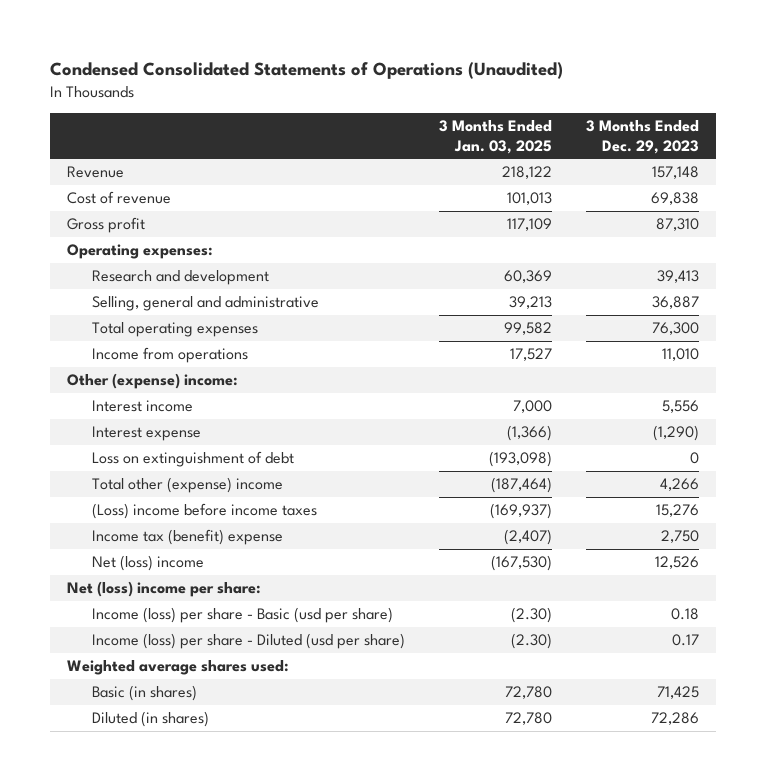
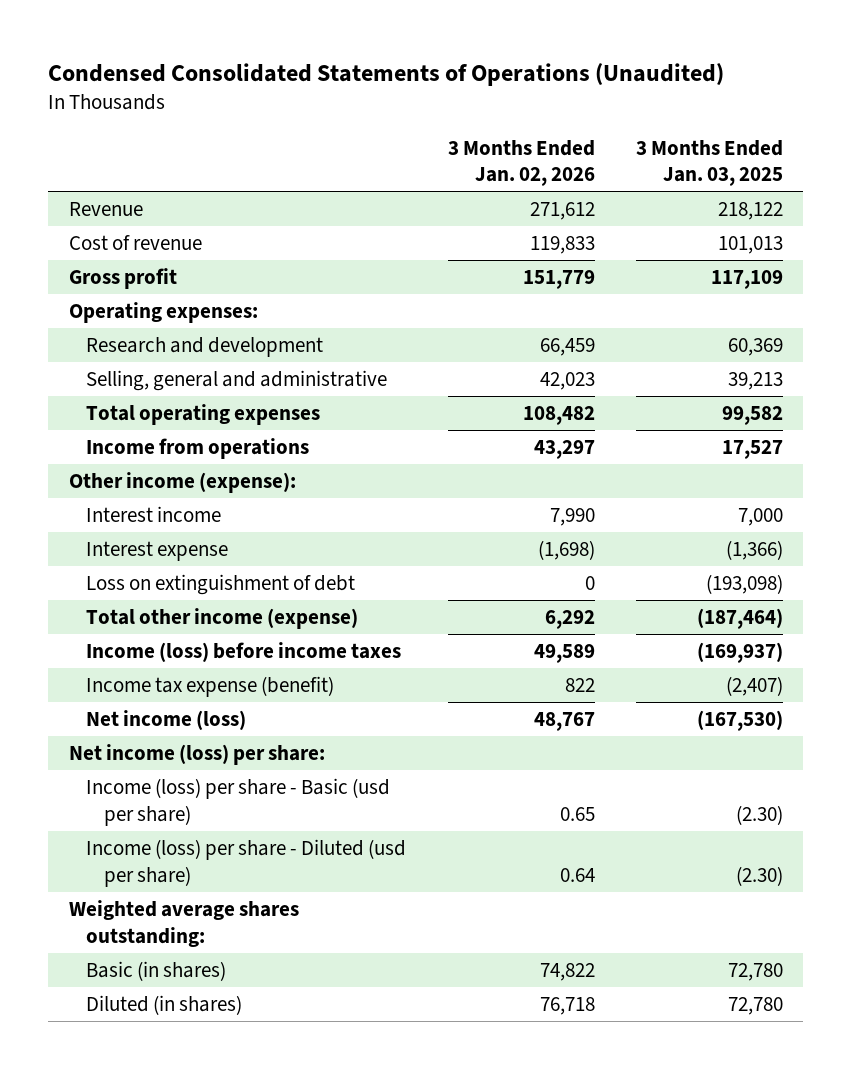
- | 3 Months Ended Jan. 03, 2025 | 3 Months Ended Dec. 29, 2023
+ | 3 Months Ended Jan. 02, 2026 | 3 Months Ended Jan. 03, 2025
- Other (expense) income:
+ Other income (expense):
- Total other (expense) income | (187,464) | 4,266
- (Loss) income before income taxes | (169,937) | 15,276
- Income tax (benefit) expense | (2,407) | 2,750
- Net (loss) income | (167,530) | 12,526
- Net (loss) income per share:
+ Total other income (expense) | 6,292 | (187,464)
+ Income (loss) before income taxes | 49,589 | (169,937)
+ Income tax expense (benefit) | 822 | (2,407)
+ Net income (loss) | 48,767 | (167,530)
+ Net income (loss) per share:
- Weighted average shares used:
+ Weighted average shares outstanding:

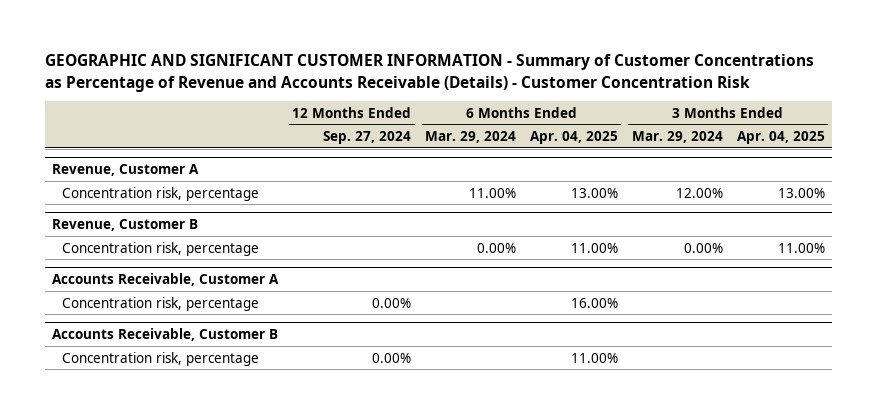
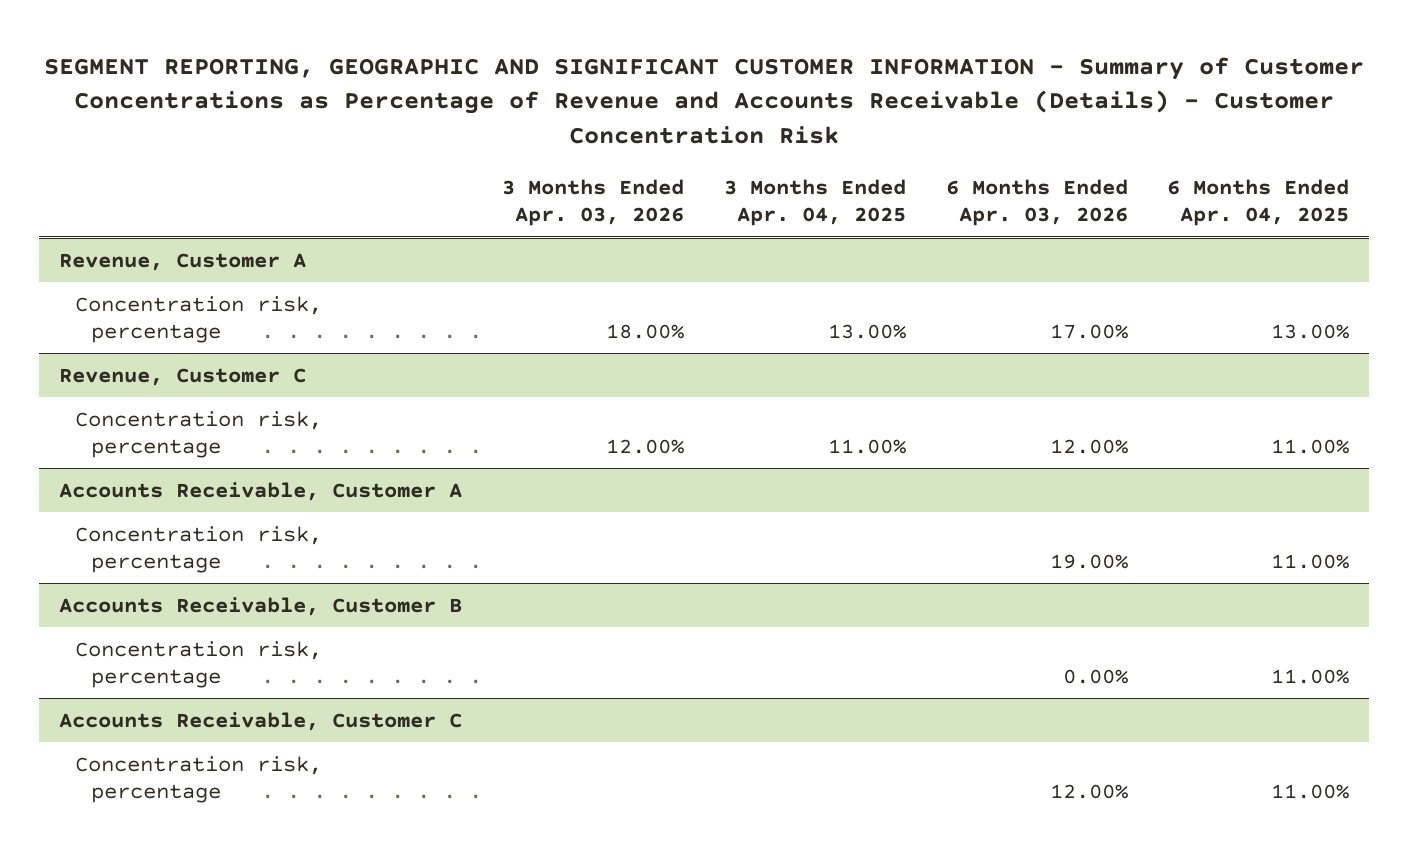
- GEOGRAPHIC AND SIGNIFICANT CUSTOMER INFORMATION - Summary of Customer Concentrations as Percentage of Revenue and Accounts Receivable (Details) - Customer Concentration Risk
+ SEGMENT REPORTING, GEOGRAPHIC AND SIGNIFICANT CUSTOMER INFORMATION - Summary of Customer Concentrations as Percentage of Revenue and Accounts Receivable (Details) - Customer Concentration Risk
- | 12 Months Ended Sep. 27, 2024 | 6 Months Ended Mar. 29, 2024 | 6 Months Ended Apr. 04, 2025 | 3 Months Ended Mar. 29, 2024 | 3 Months Ended Apr. 04, 2025
+ | 3 Months Ended Apr. 03, 2026 | 3 Months Ended Apr. 04, 2025 | 6 Months Ended Apr. 03, 2026 | 6 Months Ended Apr. 04, 2025
- Revenue, Customer B
+ Revenue, Customer C
@ Accounts Receivable, Customer A
- Concentration risk, percentage | 0.00% | | 16.00% | |
+ Concentration risk, percentage | | | 19.00% | 11.00%
+ Accounts Receivable, Customer C
+ Concentration risk, percentage | | | 12.00% | 11.00%

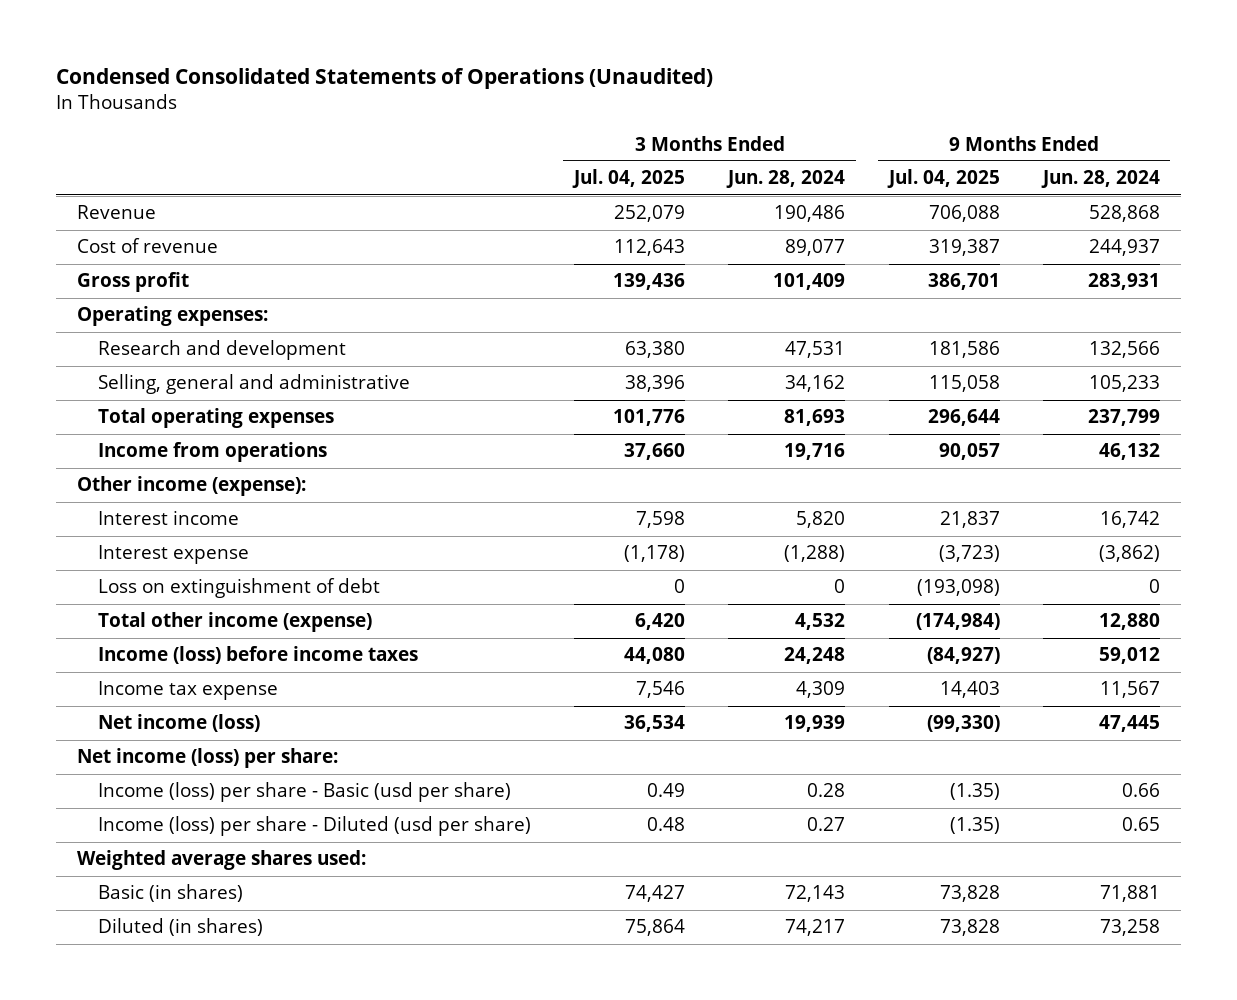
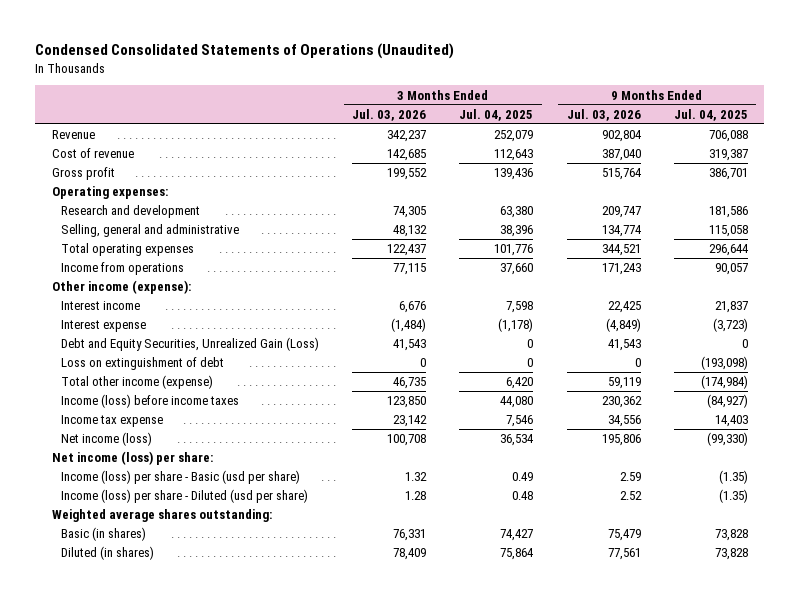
- | 3 Months Ended Jul. 04, 2025 | 3 Months Ended Jun. 28, 2024 | 9 Months Ended Jul. 04, 2025 | 9 Months Ended Jun. 28, 2024
+ | 3 Months Ended Jul. 03, 2026 | 3 Months Ended Jul. 04, 2025 | 9 Months Ended Jul. 03, 2026 | 9 Months Ended Jul. 04, 2025
+ Debt and Equity Securities, Unrealized Gain (Loss) | 41,543 | 0 | 41,543 | 0
- Weighted average shares used:
+ Weighted average shares outstanding:

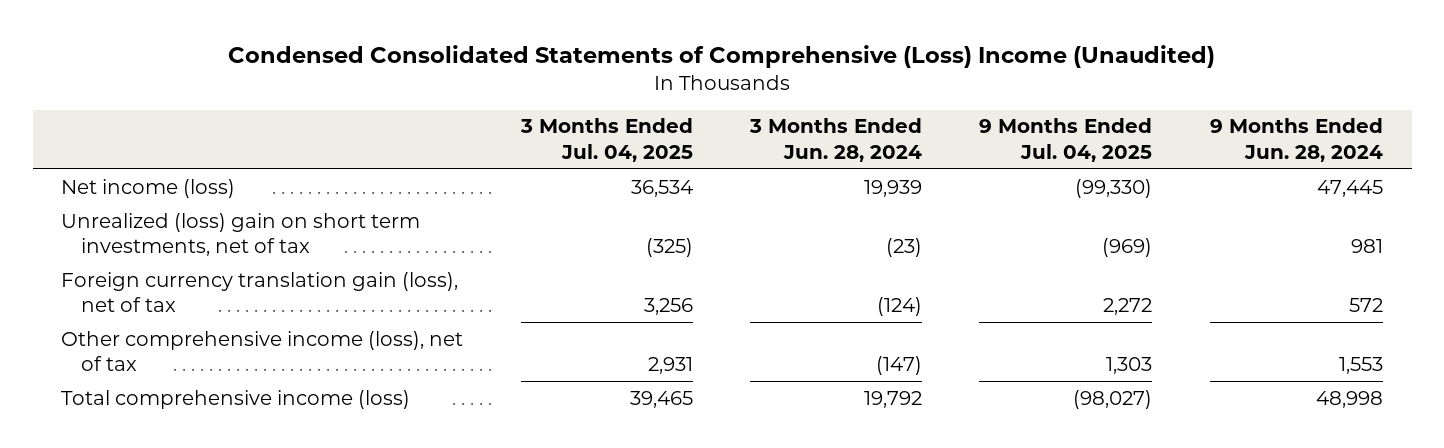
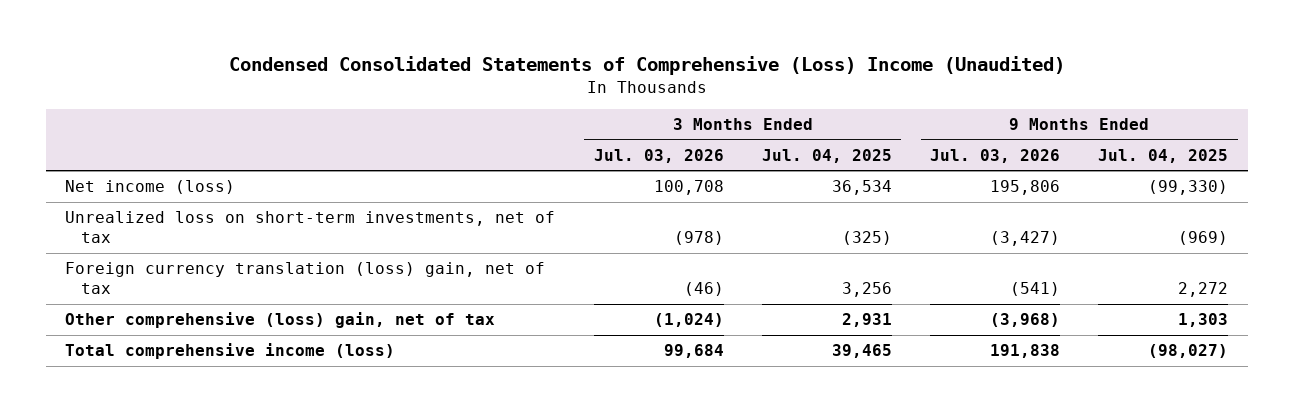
- | 3 Months Ended Jul. 04, 2025 | 3 Months Ended Jun. 28, 2024 | 9 Months Ended Jul. 04, 2025 | 9 Months Ended Jun. 28, 2024
+ | 3 Months Ended Jul. 03, 2026 | 3 Months Ended Jul. 04, 2025 | 9 Months Ended Jul. 03, 2026 | 9 Months Ended Jul. 04, 2025
- Unrealized (loss) gain on short term investments, net of tax | (325) | (23) | (969) | 981
- Foreign currency translation gain (loss), net of tax | 3,256 | (124) | 2,272 | 572
- Other comprehensive income (loss), net of tax | 2,931 | (147) | 1,303 | 1,553
+ Unrealized loss on short-term investments, net of tax | (978) | (325) | (3,427) | (969)
+ Foreign currency translation (loss) gain, net of tax | (46) | 3,256 | (541) | 2,272
+ Other comprehensive (loss) gain, net of tax | (1,024) | 2,931 | (3,968) | 1,303

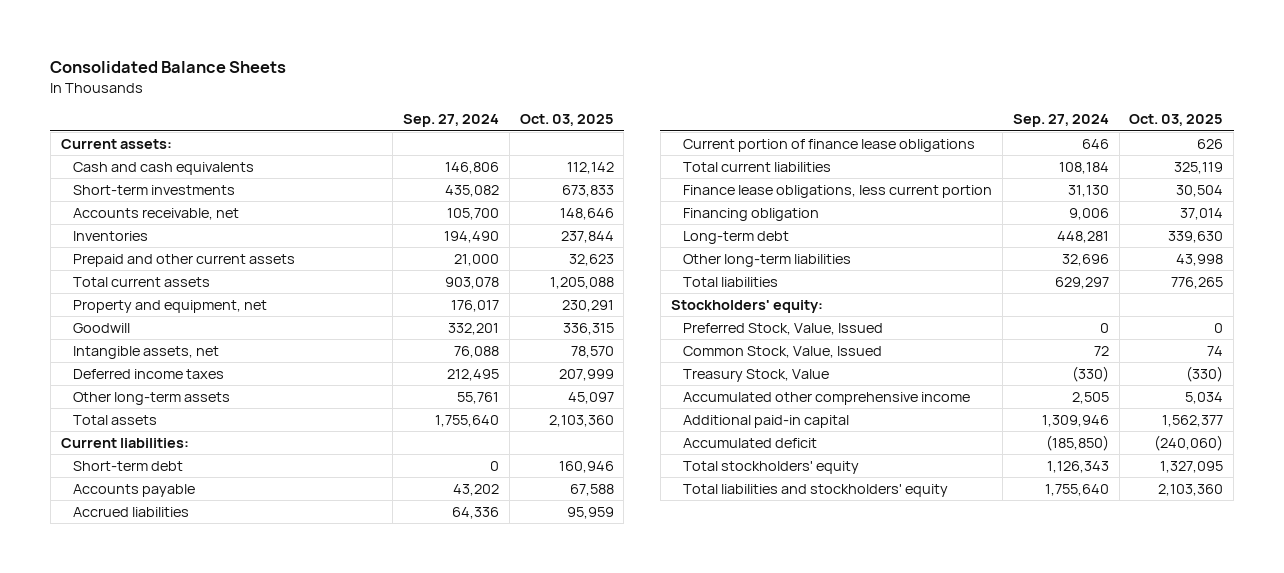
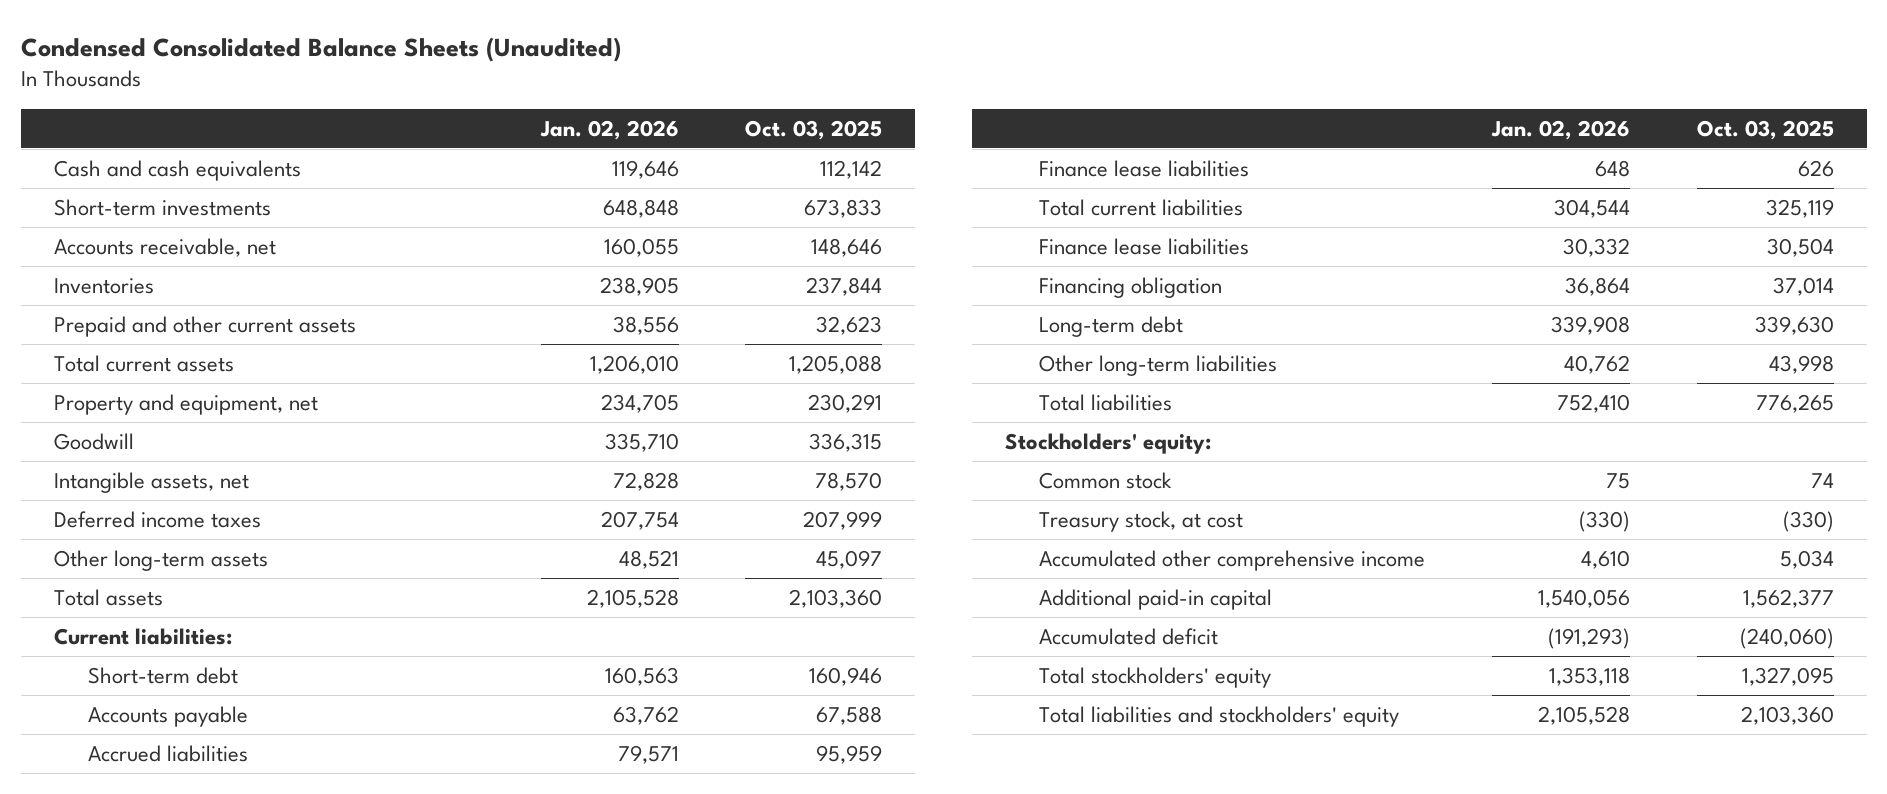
- Consolidated Balance Sheets
+ Condensed Consolidated Balance Sheets (Unaudited)
- | Sep. 27, 2024 | Oct. 03, 2025
+ | Jan. 02, 2026 | Oct. 03, 2025
- Current assets:
- Current portion of finance lease obligations | 646 | 626
+ Finance lease liabilities | 648 | 626
- Finance lease obligations, less current portion | 31,130 | 30,504
+ Finance lease liabilities | 30,332 | 30,504
- Preferred Stock, Value, Issued | 0 | 0
- Common Stock, Value, Issued | 72 | 74
- Treasury Stock, Value | (330) | (330)
+ Common stock | 75 | 74
+ Treasury stock, at cost | (330) | (330)

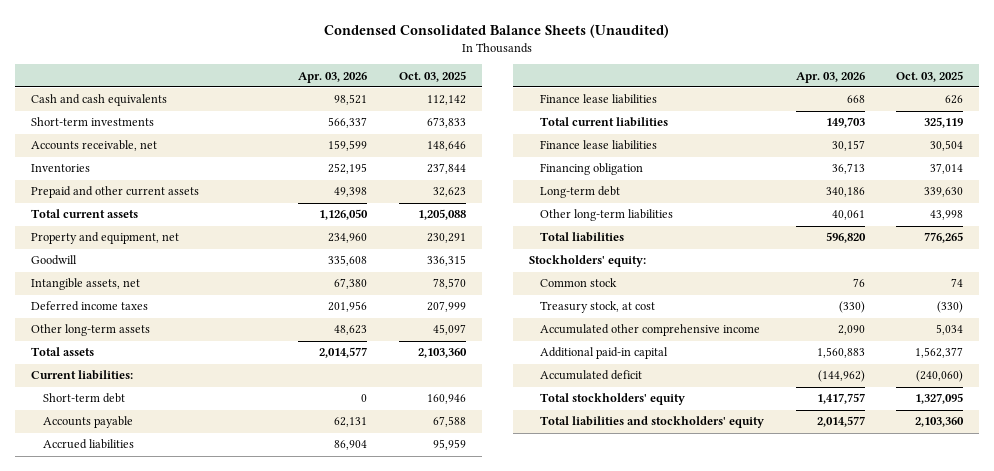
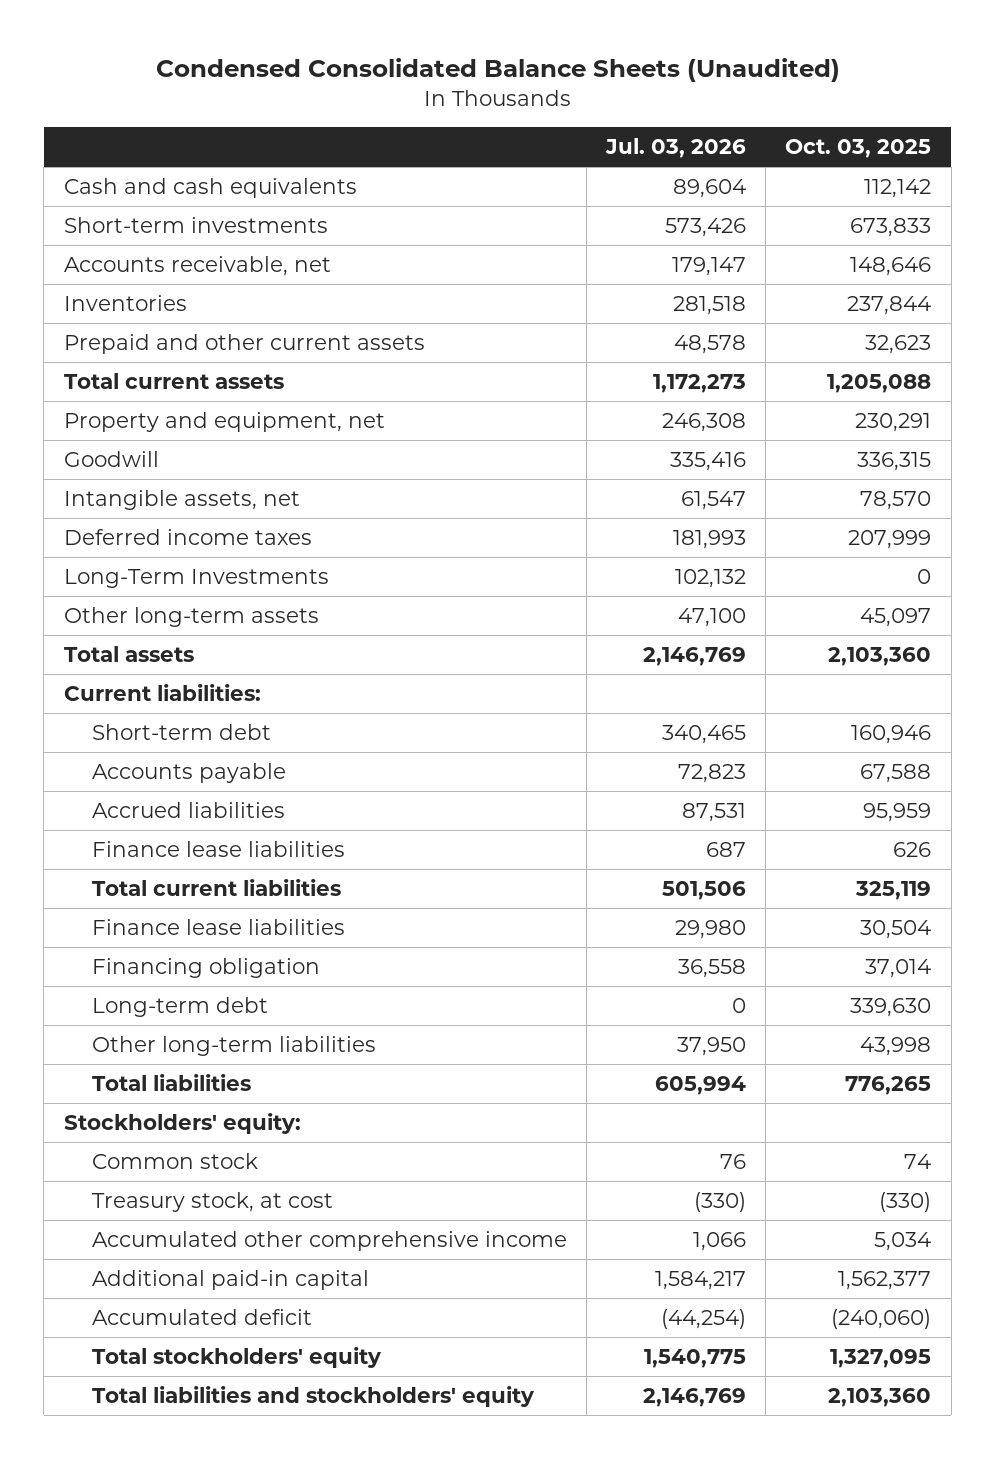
- | Apr. 03, 2026 | Oct. 03, 2025
+ | Jul. 03, 2026 | Oct. 03, 2025
+ Long-Term Investments | 102,132 | 0

